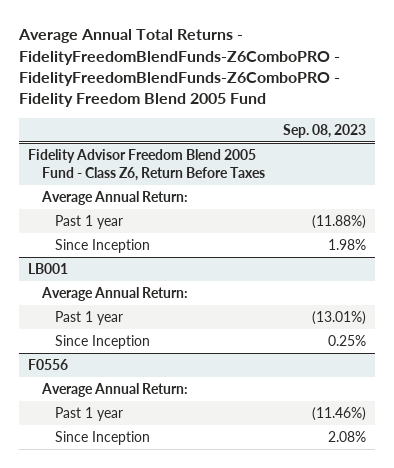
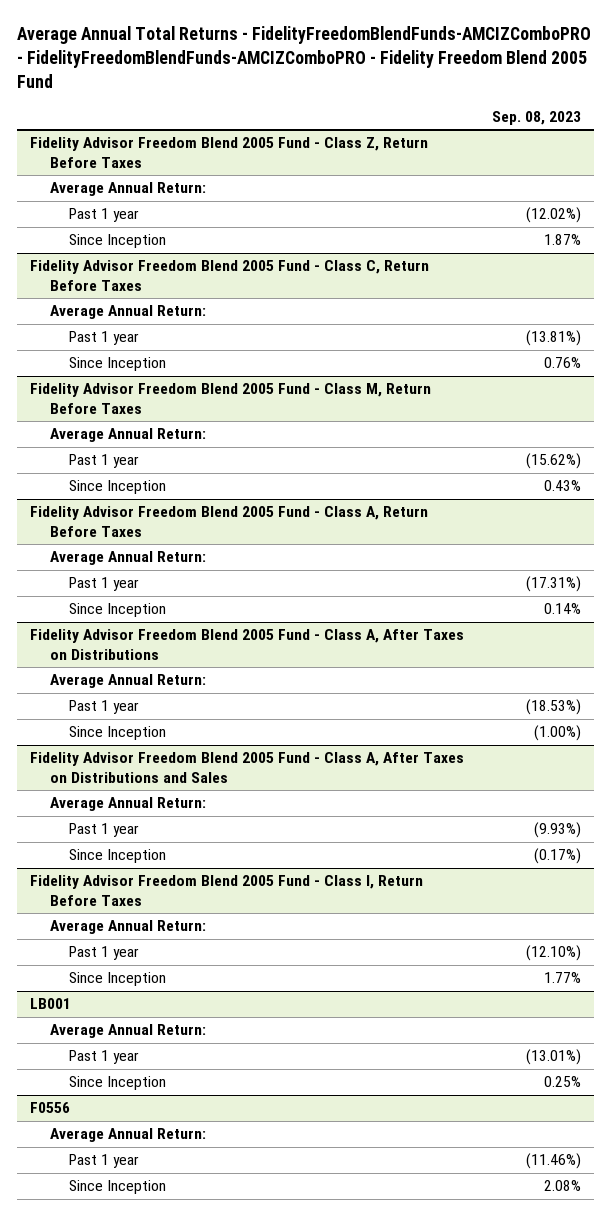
- Average Annual Total Returns - FidelityFreedomBlendFunds-Z6ComboPRO - FidelityFreedomBlendFunds-Z6ComboPRO - Fidelity Freedom Blend 2005 Fund
+ Average Annual Total Returns - FidelityFreedomBlendFunds-AMCIZComboPRO - FidelityFreedomBlendFunds-AMCIZComboPRO - Fidelity Freedom Blend 2005 Fund
- Fidelity Advisor Freedom Blend 2005 Fund - Class Z6, Return Before Taxes
+ Fidelity Advisor Freedom Blend 2005 Fund - Class Z, Return Before Taxes
- Past 1 year | (11.88%)
- Since Inception | 1.98%
+ Past 1 year | (12.02%)
+ Since Inception | 1.87%
+ Fidelity Advisor Freedom Blend 2005 Fund - Class C, Return Before Taxes
+ Average Annual Return:
+ Past 1 year | (13.81%)
+ Since Inception | 0.76%
+ Fidelity Advisor Freedom Blend 2005 Fund - Class M, Return Before Taxes
+ Average Annual Return:
+ Past 1 year | (15.62%)
+ Since Inception | 0.43%
+ Fidelity Advisor Freedom Blend 2005 Fund - Class A, Return Before Taxes
+ Average Annual Return:
+ Past 1 year | (17.31%)
+ Since Inception | 0.14%
+ Fidelity Advisor Freedom Blend 2005 Fund - Class A, After Taxes on Distributions
+ Average Annual Return:
+ Past 1 year | (18.53%)
+ Since Inception | (1.00%)
+ Fidelity Advisor Freedom Blend 2005 Fund - Class A, After Taxes on Distributions and Sales
+ Average Annual Return:
+ Past 1 year | (9.93%)
+ Since Inception | (0.17%)
+ Fidelity Advisor Freedom Blend 2005 Fund - Class I, Return Before Taxes
+ Average Annual Return:
+ Past 1 year | (12.10%)
+ Since Inception | 1.77%

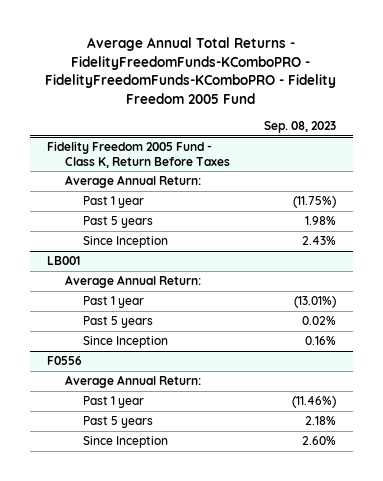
- Average Annual Total Returns - FidelityFreedomBlendFunds-AMCIZComboPRO - FidelityFreedomBlendFunds-AMCIZComboPRO - Fidelity Freedom Blend 2005 Fund
+ Average Annual Total Returns - FidelityFreedomFunds-KComboPRO - FidelityFreedomFunds-KComboPRO - Fidelity Freedom 2005 Fund
- Fidelity Advisor Freedom Blend 2005 Fund - Class Z, Return Before Taxes
- Average Annual Return:
- Past 1 year | (12.02%)
- Since Inception | 1.87%
- Fidelity Advisor Freedom Blend 2005 Fund - Class C, Return Before Taxes
- Average Annual Return:
- Past 1 year | (13.81%)
- Since Inception | 0.76%
- Fidelity Advisor Freedom Blend 2005 Fund - Class M, Return Before Taxes
- Average Annual Return:
- Past 1 year | (15.62%)
- Since Inception | 0.43%
- Fidelity Advisor Freedom Blend 2005 Fund - Class A, Return Before Taxes
- Average Annual Return:
- Past 1 year | (17.31%)
- Since Inception | 0.14%
- Fidelity Advisor Freedom Blend 2005 Fund - Class A, After Taxes on Distributions
- Average Annual Return:
- Past 1 year | (18.53%)
- Since Inception | (1.00%)
- Fidelity Advisor Freedom Blend 2005 Fund - Class A, After Taxes on Distributions and Sales
- Average Annual Return:
- Past 1 year | (9.93%)
- Since Inception | (0.17%)
- Fidelity Advisor Freedom Blend 2005 Fund - Class I, Return Before Taxes
+ Fidelity Freedom 2005 Fund - Class K, Return Before Taxes
- Past 1 year | (12.10%)
- Since Inception | 1.77%
+ Past 1 year | (11.75%)
+ Past 5 years | 1.98%
+ Since Inception | 2.43%
@ LB001
- Since Inception | 0.25%
+ Past 5 years | 0.02%
+ Since Inception | 0.16%
@ F0556
- Since Inception | 2.08%
+ Past 5 years | 2.18%
+ Since Inception | 2.60%

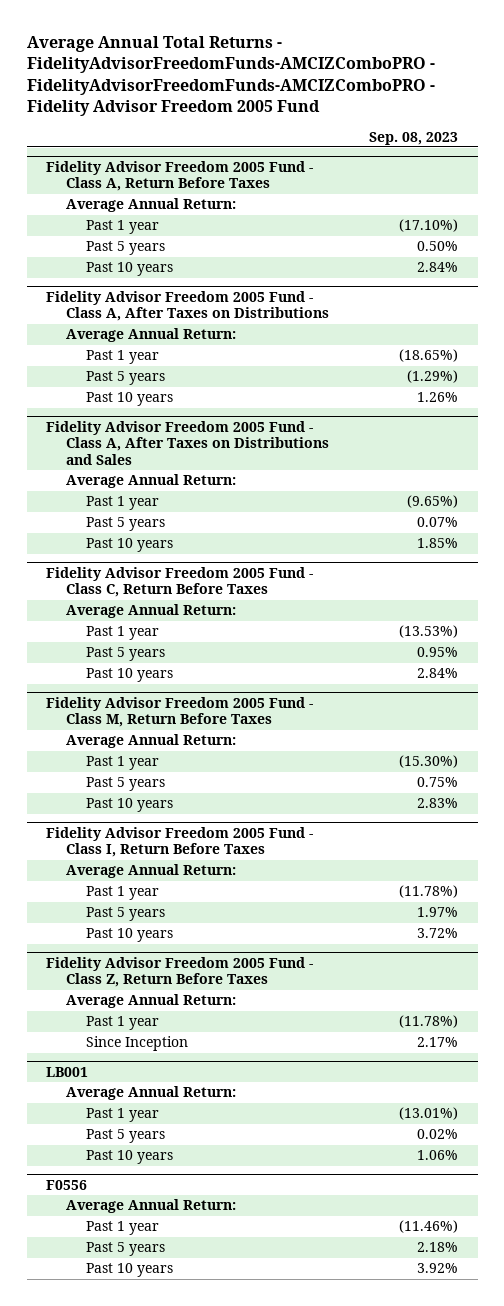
- Average Annual Total Returns - FidelityFreedomFunds-KComboPRO - FidelityFreedomFunds-KComboPRO - Fidelity Freedom 2005 Fund
+ Average Annual Total Returns - FidelityAdvisorFreedomFunds-AMCIZComboPRO - FidelityAdvisorFreedomFunds-AMCIZComboPRO - Fidelity Advisor Freedom 2005 Fund
- Fidelity Freedom 2005 Fund - Class K, Return Before Taxes
+ Fidelity Advisor Freedom 2005 Fund - Class A, Return Before Taxes
- Past 1 year | (11.75%)
- Past 5 years | 1.98%
- Since Inception | 2.43%
+ Past 1 year | (17.10%)
+ Past 5 years | 0.50%
+ Past 10 years | 2.84%
+ Fidelity Advisor Freedom 2005 Fund - Class A, After Taxes on Distributions
+ Average Annual Return:
+ Past 1 year | (18.65%)
+ Past 5 years | (1.29%)
+ Past 10 years | 1.26%
+ Fidelity Advisor Freedom 2005 Fund - Class A, After Taxes on Distributions and Sales
+ Average Annual Return:
+ Past 1 year | (9.65%)
+ Past 5 years | 0.07%
+ Past 10 years | 1.85%
+ Fidelity Advisor Freedom 2005 Fund - Class C, Return Before Taxes
+ Average Annual Return:
+ Past 1 year | (13.53%)
+ Past 5 years | 0.95%
+ Past 10 years | 2.84%
+ Fidelity Advisor Freedom 2005 Fund - Class M, Return Before Taxes
+ Average Annual Return:
+ Past 1 year | (15.30%)
+ Past 5 years | 0.75%
+ Past 10 years | 2.83%
+ Fidelity Advisor Freedom 2005 Fund - Class I, Return Before Taxes
+ Average Annual Return:
+ Past 1 year | (11.78%)
+ Past 5 years | 1.97%
+ Past 10 years | 3.72%
+ Fidelity Advisor Freedom 2005 Fund - Class Z, Return Before Taxes
+ Average Annual Return:
+ Past 1 year | (11.78%)
+ Since Inception | 2.17%
@ LB001
- Since Inception | 0.16%
+ Past 10 years | 1.06%
@ F0556
- Since Inception | 2.60%
+ Past 10 years | 3.92%

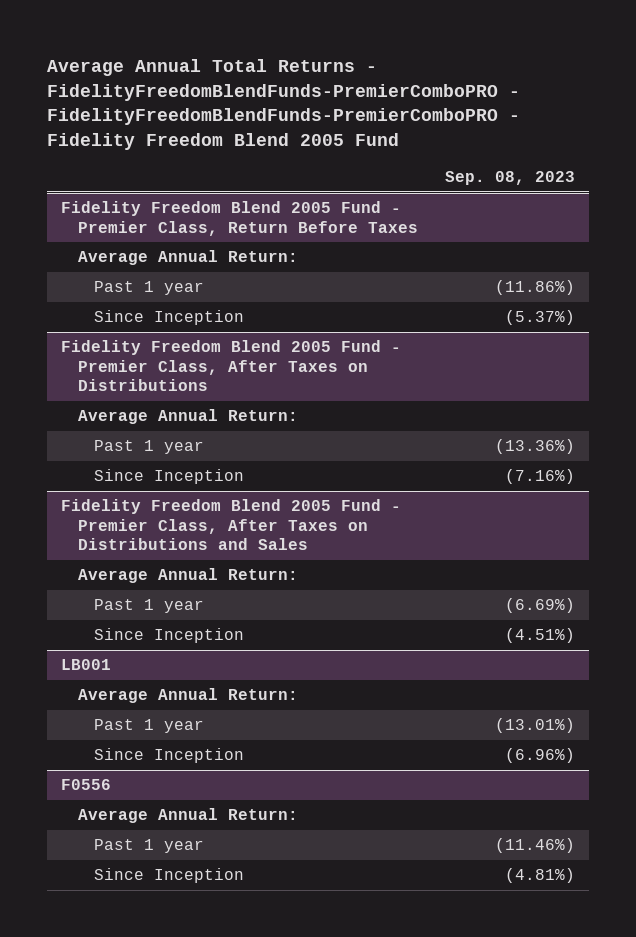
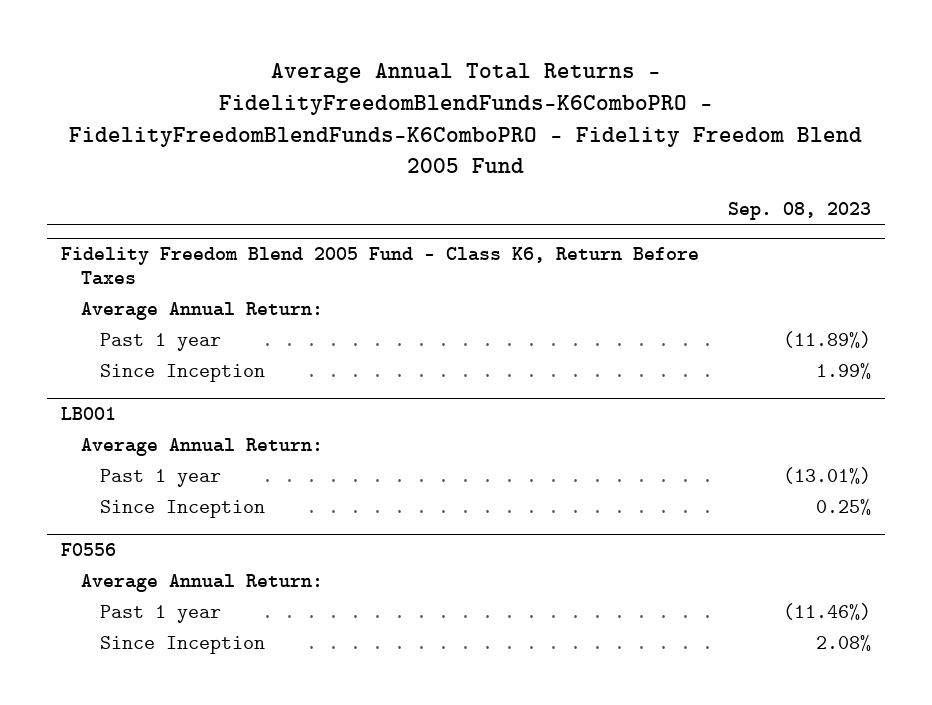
- Average Annual Total Returns - FidelityFreedomBlendFunds-PremierComboPRO - FidelityFreedomBlendFunds-PremierComboPRO - Fidelity Freedom Blend 2005 Fund
+ Average Annual Total Returns - FidelityFreedomBlendFunds-K6ComboPRO - FidelityFreedomBlendFunds-K6ComboPRO - Fidelity Freedom Blend 2005 Fund
- Fidelity Freedom Blend 2005 Fund - Premier Class, Return Before Taxes
- Average Annual Return:
- Past 1 year | (11.86%)
- Since Inception | (5.37%)
- Fidelity Freedom Blend 2005 Fund - Premier Class, After Taxes on Distributions
- Average Annual Return:
- Past 1 year | (13.36%)
- Since Inception | (7.16%)
- Fidelity Freedom Blend 2005 Fund - Premier Class, After Taxes on Distributions and Sales
+ Fidelity Freedom Blend 2005 Fund - Class K6, Return Before Taxes
- Past 1 year | (6.69%)
- Since Inception | (4.51%)
+ Past 1 year | (11.89%)
+ Since Inception | 1.99%
@ LB001
- Since Inception | (6.96%)
+ Since Inception | 0.25%
@ F0556
- Since Inception | (4.81%)
+ Since Inception | 2.08%

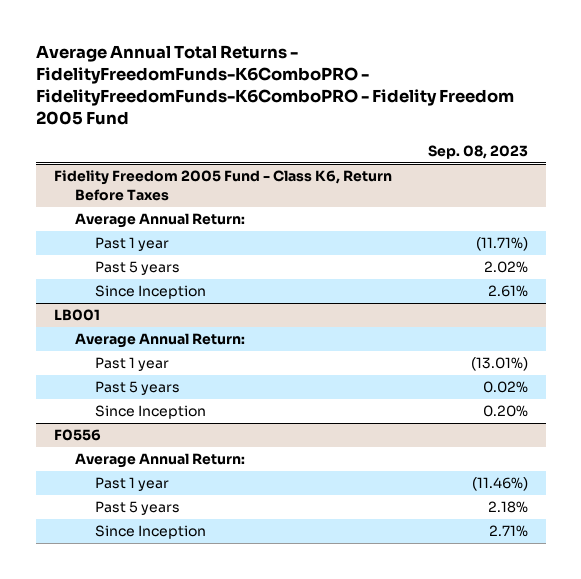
- Average Annual Total Returns - FidelityFreedomBlendFunds-K6ComboPRO - FidelityFreedomBlendFunds-K6ComboPRO - Fidelity Freedom Blend 2005 Fund
+ Average Annual Total Returns - FidelityFreedomFunds-K6ComboPRO - FidelityFreedomFunds-K6ComboPRO - Fidelity Freedom 2005 Fund
- Fidelity Freedom Blend 2005 Fund - Class K6, Return Before Taxes
+ Fidelity Freedom 2005 Fund - Class K6, Return Before Taxes
- Past 1 year | (11.89%)
- Since Inception | 1.99%
+ Past 1 year | (11.71%)
+ Past 5 years | 2.02%
+ Since Inception | 2.61%
@ LB001
- Since Inception | 0.25%
+ Past 5 years | 0.02%
+ Since Inception | 0.20%
@ F0556
- Since Inception | 2.08%
+ Past 5 years | 2.18%
+ Since Inception | 2.71%

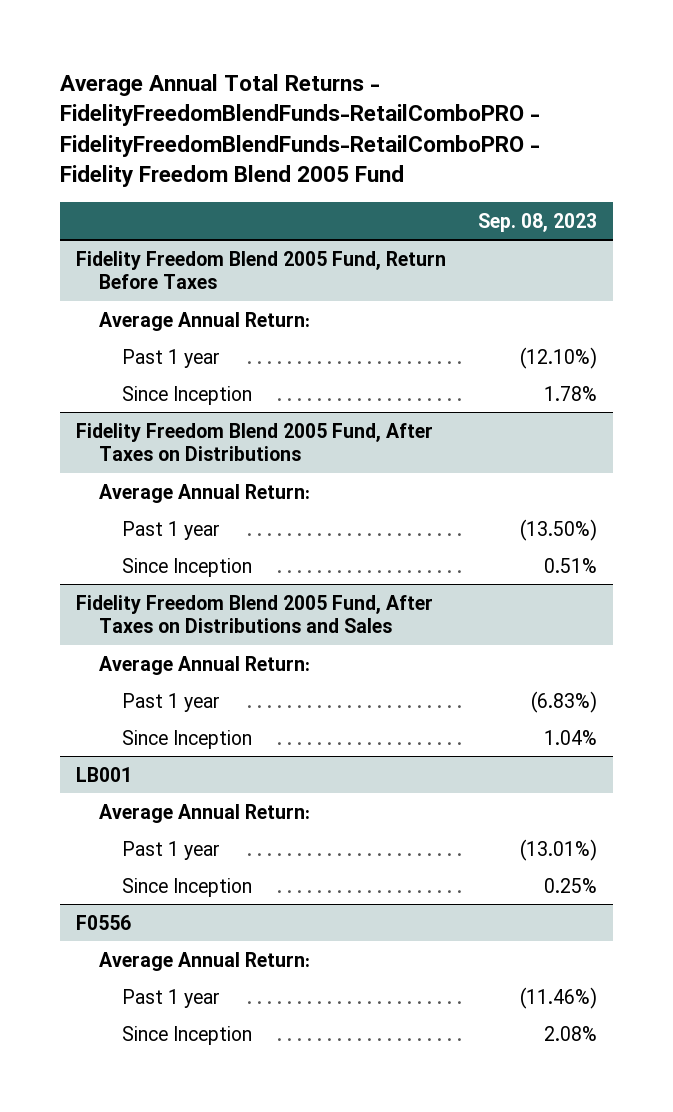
- Average Annual Total Returns - FidelityFreedomFunds-K6ComboPRO - FidelityFreedomFunds-K6ComboPRO - Fidelity Freedom 2005 Fund
+ Average Annual Total Returns - FidelityFreedomBlendFunds-RetailComboPRO - FidelityFreedomBlendFunds-RetailComboPRO - Fidelity Freedom Blend 2005 Fund
- Fidelity Freedom 2005 Fund - Class K6, Return Before Taxes
+ Fidelity Freedom Blend 2005 Fund, Return Before Taxes
- Past 1 year | (11.71%)
- Past 5 years | 2.02%
- Since Inception | 2.61%
+ Past 1 year | (12.10%)
+ Since Inception | 1.78%
+ Fidelity Freedom Blend 2005 Fund, After Taxes on Distributions
+ Average Annual Return:
+ Past 1 year | (13.50%)
+ Since Inception | 0.51%
+ Fidelity Freedom Blend 2005 Fund, After Taxes on Distributions and Sales
+ Average Annual Return:
+ Past 1 year | (6.83%)
+ Since Inception | 1.04%
@ LB001
- Past 5 years | 0.02%
- Since Inception | 0.20%
+ Since Inception | 0.25%
@ F0556
- Past 5 years | 2.18%
- Since Inception | 2.71%
+ Since Inception | 2.08%

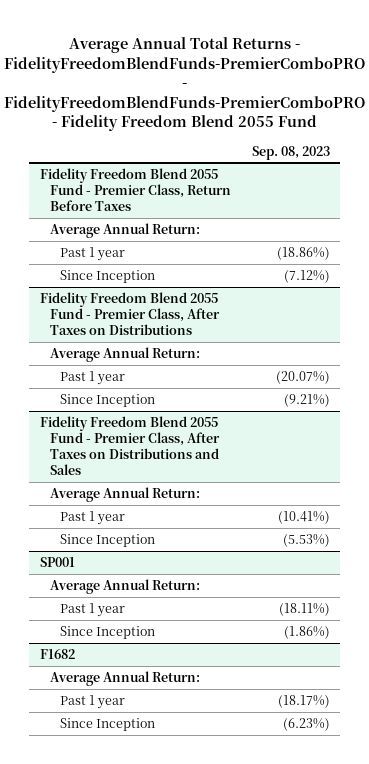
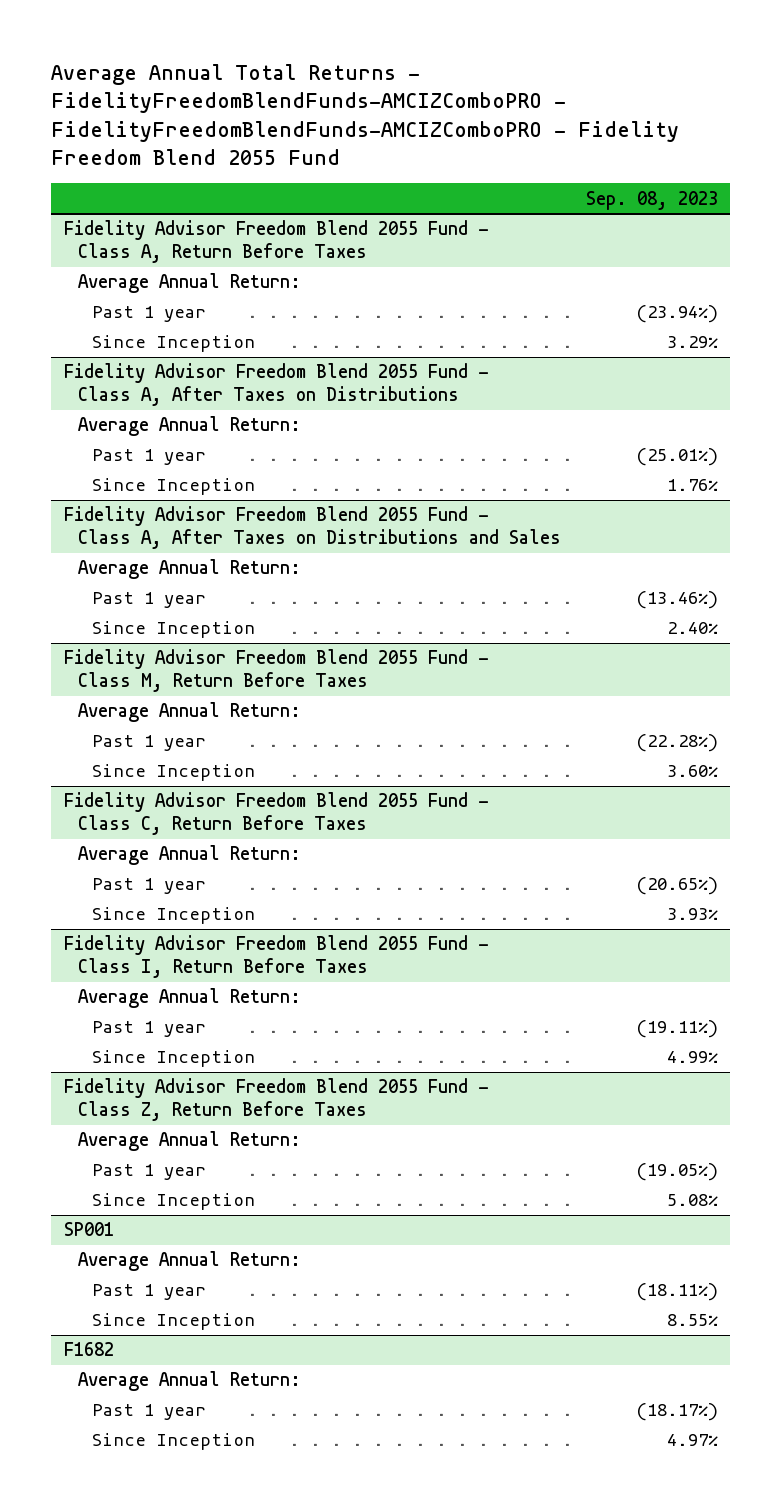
- Average Annual Total Returns - FidelityFreedomBlendFunds-PremierComboPRO - FidelityFreedomBlendFunds-PremierComboPRO - Fidelity Freedom Blend 2055 Fund
+ Average Annual Total Returns - FidelityFreedomBlendFunds-AMCIZComboPRO - FidelityFreedomBlendFunds-AMCIZComboPRO - Fidelity Freedom Blend 2055 Fund
- Fidelity Freedom Blend 2055 Fund - Premier Class, Return Before Taxes
+ Fidelity Advisor Freedom Blend 2055 Fund - Class A, Return Before Taxes
- Past 1 year | (18.86%)
- Since Inception | (7.12%)
- Fidelity Freedom Blend 2055 Fund - Premier Class, After Taxes on Distributions
+ Past 1 year | (23.94%)
+ Since Inception | 3.29%
+ Fidelity Advisor Freedom Blend 2055 Fund - Class A, After Taxes on Distributions
- Past 1 year | (20.07%)
- Since Inception | (9.21%)
- Fidelity Freedom Blend 2055 Fund - Premier Class, After Taxes on Distributions and Sales
+ Past 1 year | (25.01%)
+ Since Inception | 1.76%
+ Fidelity Advisor Freedom Blend 2055 Fund - Class A, After Taxes on Distributions and Sales
- Past 1 year | (10.41%)
- Since Inception | (5.53%)
+ Past 1 year | (13.46%)
+ Since Inception | 2.40%
+ Fidelity Advisor Freedom Blend 2055 Fund - Class M, Return Before Taxes
+ Average Annual Return:
+ Past 1 year | (22.28%)
+ Since Inception | 3.60%
+ Fidelity Advisor Freedom Blend 2055 Fund - Class C, Return Before Taxes
+ Average Annual Return:
+ Past 1 year | (20.65%)
+ Since Inception | 3.93%
+ Fidelity Advisor Freedom Blend 2055 Fund - Class I, Return Before Taxes
+ Average Annual Return:
+ Past 1 year | (19.11%)
+ Since Inception | 4.99%
+ Fidelity Advisor Freedom Blend 2055 Fund - Class Z, Return Before Taxes
+ Average Annual Return:
+ Past 1 year | (19.05%)
+ Since Inception | 5.08%
@ SP001
- Since Inception | (1.86%)
+ Since Inception | 8.55%
@ F1682
- Since Inception | (6.23%)
+ Since Inception | 4.97%

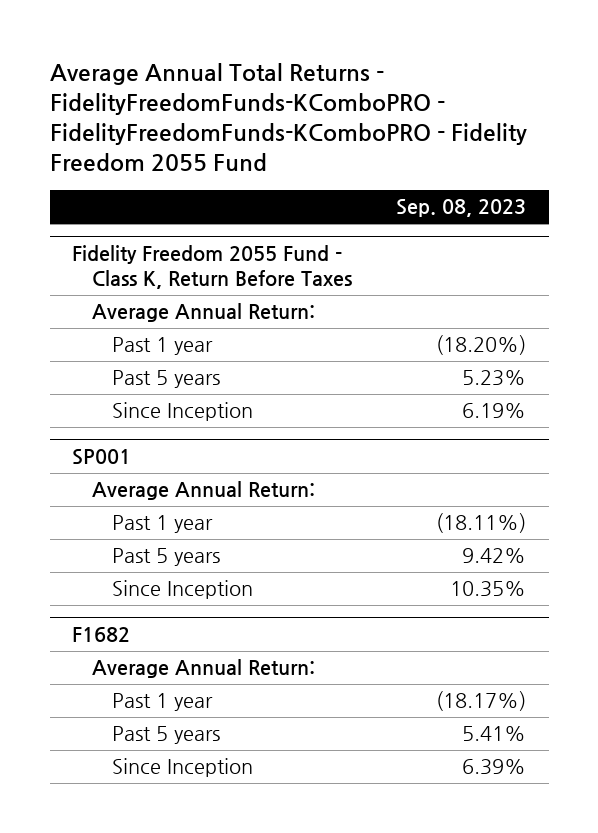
- Average Annual Total Returns - FidelityFreedomBlendFunds-AMCIZComboPRO - FidelityFreedomBlendFunds-AMCIZComboPRO - Fidelity Freedom Blend 2055 Fund
+ Average Annual Total Returns - FidelityFreedomFunds-KComboPRO - FidelityFreedomFunds-KComboPRO - Fidelity Freedom 2055 Fund
- Fidelity Advisor Freedom Blend 2055 Fund - Class A, Return Before Taxes
- Average Annual Return:
- Past 1 year | (23.94%)
- Since Inception | 3.29%
- Fidelity Advisor Freedom Blend 2055 Fund - Class A, After Taxes on Distributions
- Average Annual Return:
- Past 1 year | (25.01%)
- Since Inception | 1.76%
- Fidelity Advisor Freedom Blend 2055 Fund - Class A, After Taxes on Distributions and Sales
- Average Annual Return:
- Past 1 year | (13.46%)
- Since Inception | 2.40%
- Fidelity Advisor Freedom Blend 2055 Fund - Class M, Return Before Taxes
- Average Annual Return:
- Past 1 year | (22.28%)
- Since Inception | 3.60%
- Fidelity Advisor Freedom Blend 2055 Fund - Class C, Return Before Taxes
- Average Annual Return:
- Past 1 year | (20.65%)
- Since Inception | 3.93%
- Fidelity Advisor Freedom Blend 2055 Fund - Class I, Return Before Taxes
- Average Annual Return:
- Past 1 year | (19.11%)
- Since Inception | 4.99%
- Fidelity Advisor Freedom Blend 2055 Fund - Class Z, Return Before Taxes
+ Fidelity Freedom 2055 Fund - Class K, Return Before Taxes
- Past 1 year | (19.05%)
- Since Inception | 5.08%
+ Past 1 year | (18.20%)
+ Past 5 years | 5.23%
+ Since Inception | 6.19%
@ SP001
- Since Inception | 8.55%
+ Past 5 years | 9.42%
+ Since Inception | 10.35%
@ F1682
- Since Inception | 4.97%
+ Past 5 years | 5.41%
+ Since Inception | 6.39%

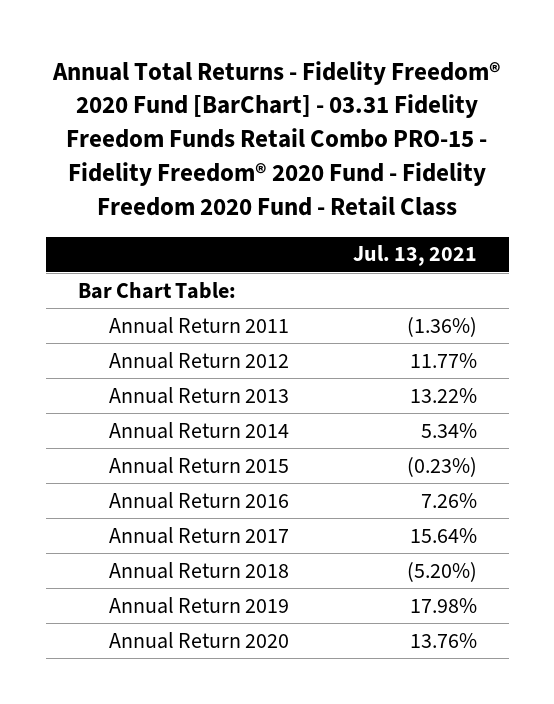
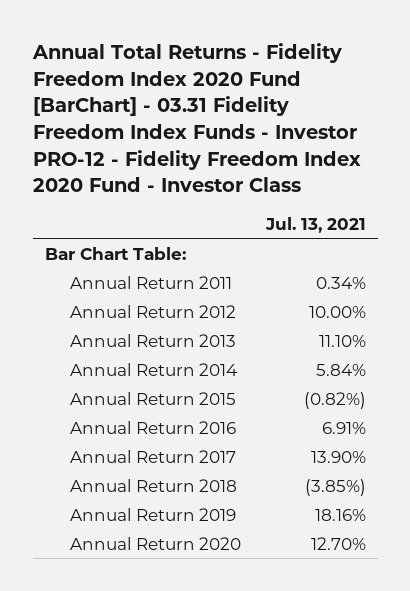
- Annual Total Returns - Fidelity Freedom® 2020 Fund [BarChart] - 03.31 Fidelity Freedom Funds Retail Combo PRO-15 - Fidelity Freedom® 2020 Fund - Fidelity Freedom 2020 Fund - Retail Class
+ Annual Total Returns - Fidelity Freedom Index 2020 Fund [BarChart] - 03.31 Fidelity Freedom Index Funds - Investor PRO-12 - Fidelity Freedom Index 2020 Fund - Investor Class
- Annual Return 2011 | (1.36%)
- Annual Return 2012 | 11.77%
- Annual Return 2013 | 13.22%
- Annual Return 2014 | 5.34%
- Annual Return 2015 | (0.23%)
- Annual Return 2016 | 7.26%
- Annual Return 2017 | 15.64%
- Annual Return 2018 | (5.20%)
- Annual Return 2019 | 17.98%
- Annual Return 2020 | 13.76%
+ Annual Return 2011 | 0.34%
+ Annual Return 2012 | 10.00%
+ Annual Return 2013 | 11.10%
+ Annual Return 2014 | 5.84%
+ Annual Return 2015 | (0.82%)
+ Annual Return 2016 | 6.91%
+ Annual Return 2017 | 13.90%
+ Annual Return 2018 | (3.85%)
+ Annual Return 2019 | 18.16%
+ Annual Return 2020 | 12.70%

